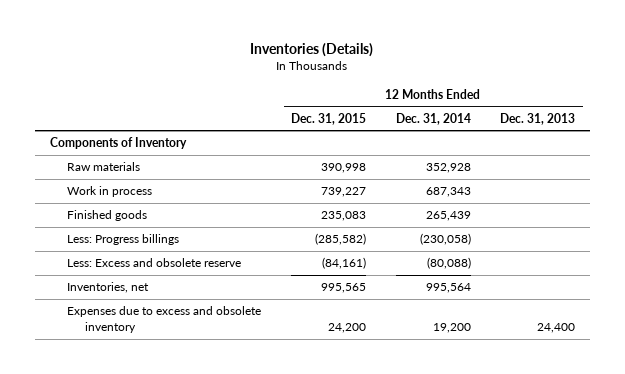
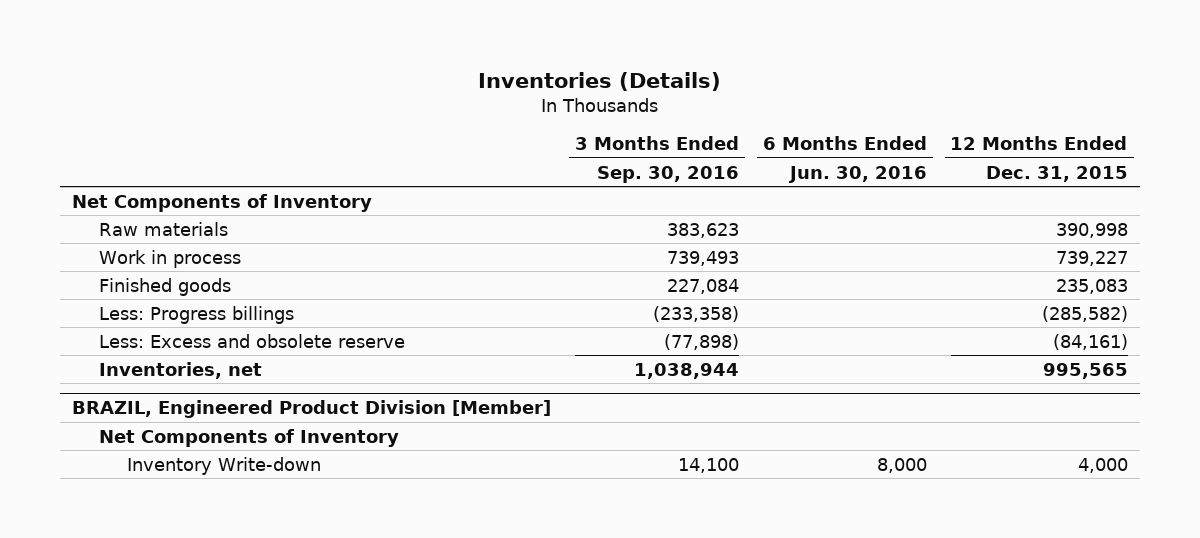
- | 12 Months Ended Dec. 31, 2015 | 12 Months Ended Dec. 31, 2014 | 12 Months Ended Dec. 31, 2013
+ | 3 Months Ended Sep. 30, 2016 | 6 Months Ended Jun. 30, 2016 | 12 Months Ended Dec. 31, 2015
- Components of Inventory
+ Net Components of Inventory
- Expenses due to excess and obsolete inventory | 24,200 | 19,200 | 24,400
+ BRAZIL, Engineered Product Division [Member]
+ Net Components of Inventory
+ Inventory Write-down | 14,100 | 8,000 | 4,000

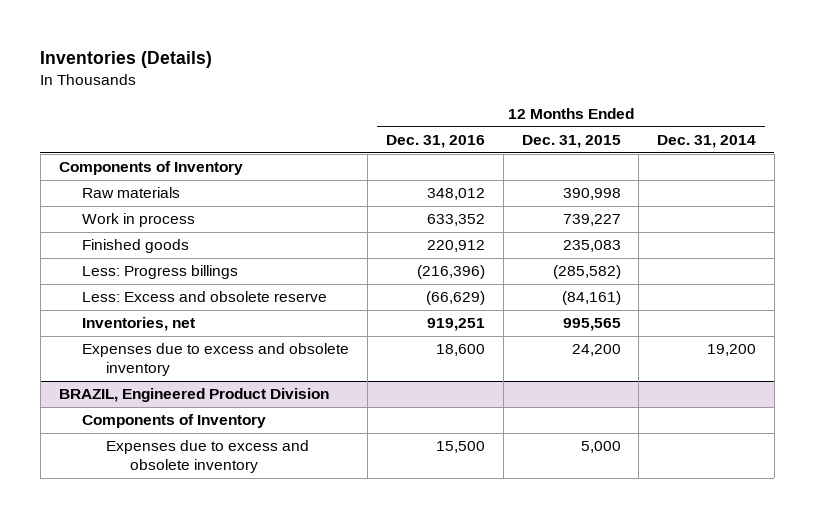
- | 3 Months Ended Sep. 30, 2016 | 6 Months Ended Jun. 30, 2016 | 12 Months Ended Dec. 31, 2015
+ | 12 Months Ended Dec. 31, 2016 | 12 Months Ended Dec. 31, 2015 | 12 Months Ended Dec. 31, 2014
- Net Components of Inventory
+ Components of Inventory
- BRAZIL, Engineered Product Division [Member]
- Net Components of Inventory
- Inventory Write-down | 14,100 | 8,000 | 4,000
+ Expenses due to excess and obsolete inventory | 18,600 | 24,200 | 19,200
+ BRAZIL, Engineered Product Division
+ Components of Inventory
+ Expenses due to excess and obsolete inventory | 15,500 | 5,000 |

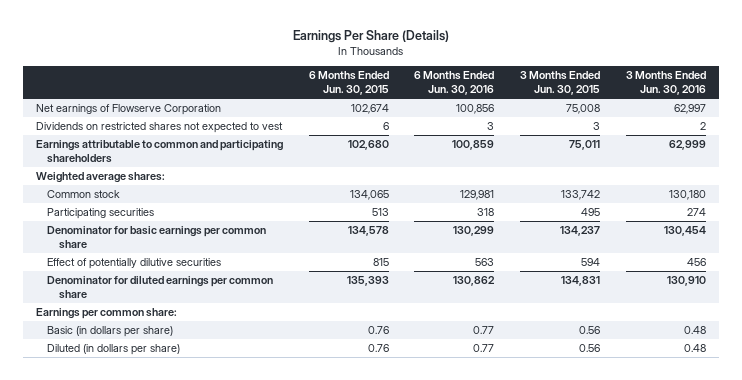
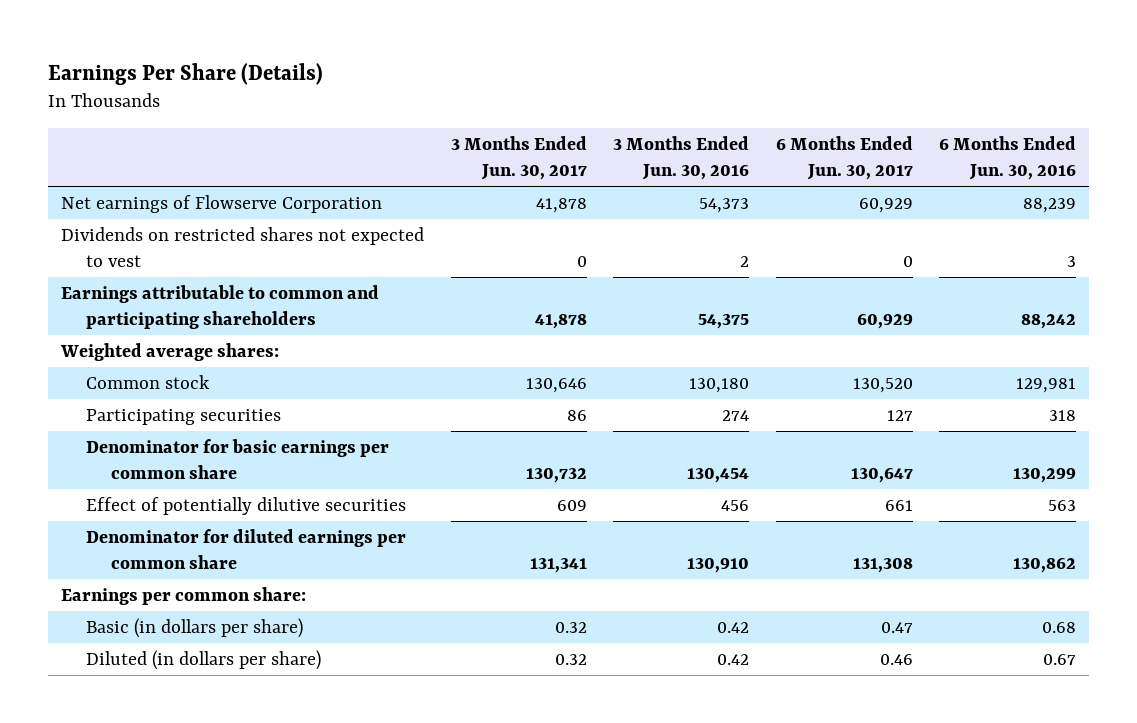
- | 6 Months Ended Jun. 30, 2015 | 6 Months Ended Jun. 30, 2016 | 3 Months Ended Jun. 30, 2015 | 3 Months Ended Jun. 30, 2016
+ | 3 Months Ended Jun. 30, 2017 | 3 Months Ended Jun. 30, 2016 | 6 Months Ended Jun. 30, 2017 | 6 Months Ended Jun. 30, 2016
- Net earnings of Flowserve Corporation | 102,674 | 100,856 | 75,008 | 62,997
+ Net earnings of Flowserve Corporation | 41,878 | 54,373 | 60,929 | 88,239
- Earnings attributable to common and participating shareholders | 102,680 | 100,859 | 75,011 | 62,999
+ Earnings attributable to common and participating shareholders | 41,878 | 54,375 | 60,929 | 88,242
- Basic (in dollars per share) | 0.76 | 0.77 | 0.56 | 0.48
- Diluted (in dollars per share) | 0.76 | 0.77 | 0.56 | 0.48
+ Basic (in dollars per share) | 0.32 | 0.42 | 0.47 | 0.68
+ Diluted (in dollars per share) | 0.32 | 0.42 | 0.46 | 0.67

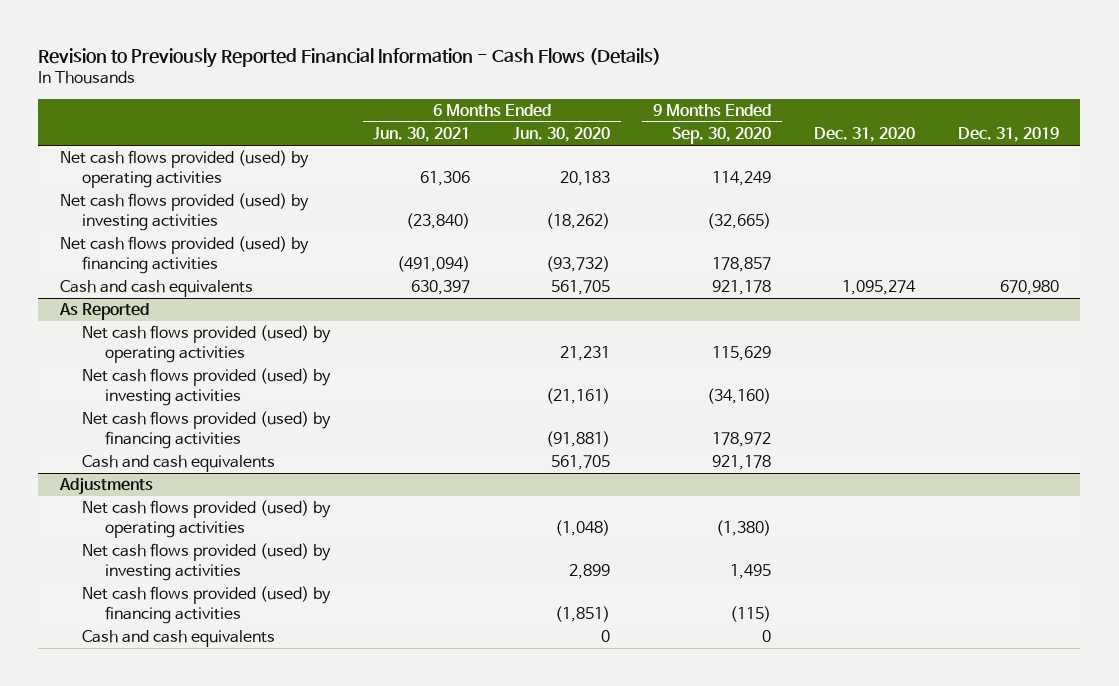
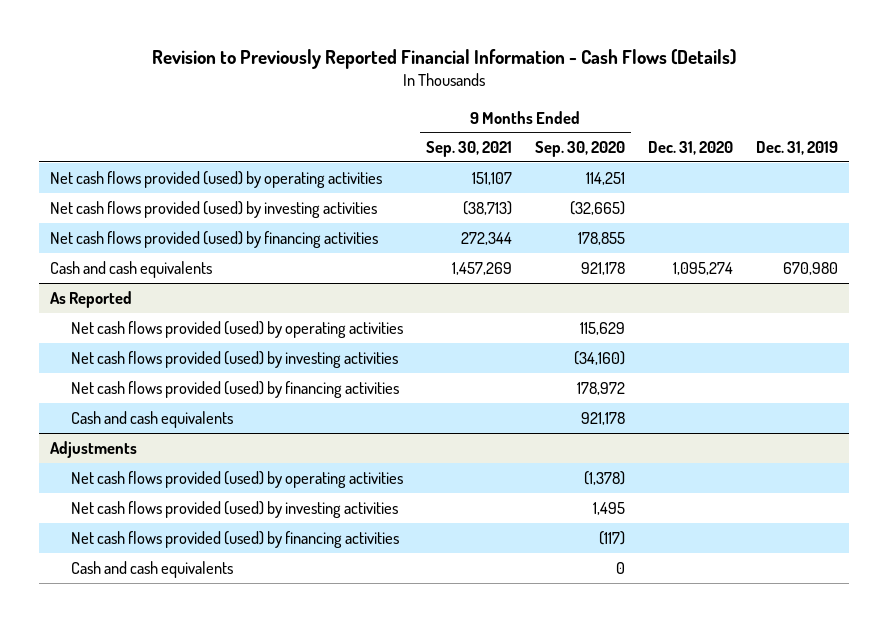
- | 6 Months Ended Jun. 30, 2021 | 6 Months Ended Jun. 30, 2020 | 9 Months Ended Sep. 30, 2020 | Dec. 31, 2020 | Dec. 31, 2019
+ | 9 Months Ended Sep. 30, 2021 | 9 Months Ended Sep. 30, 2020 | Dec. 31, 2020 | Dec. 31, 2019
- Net cash flows provided (used) by operating activities | 61,306 | 20,183 | 114,249 | |
+ Net cash flows provided (used) by operating activities | 151,107 | 114,251 | |
- Net cash flows provided (used) by financing activities | (491,094) | (93,732) | 178,857 | |
+ Net cash flows provided (used) by financing activities | 272,344 | 178,855 | |
@ Adjustments
- Net cash flows provided (used) by operating activities | | (1,048) | (1,380) | |
+ Net cash flows provided (used) by operating activities | | (1,378) | |
- Net cash flows provided (used) by financing activities | | (1,851) | (115) | |
+ Net cash flows provided (used) by financing activities | | (117) | |

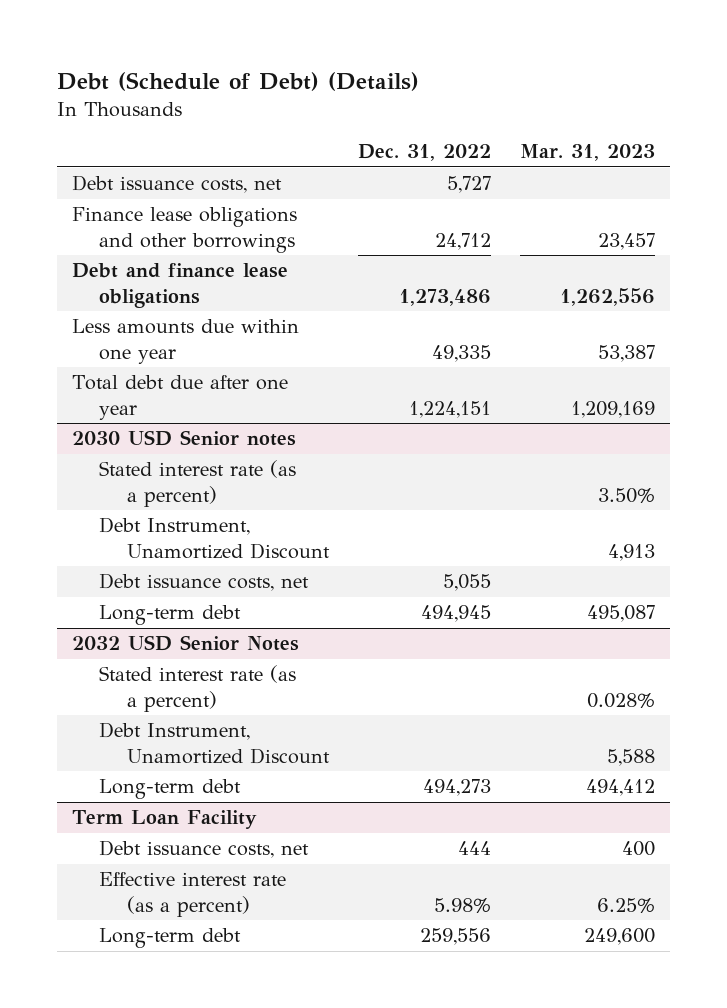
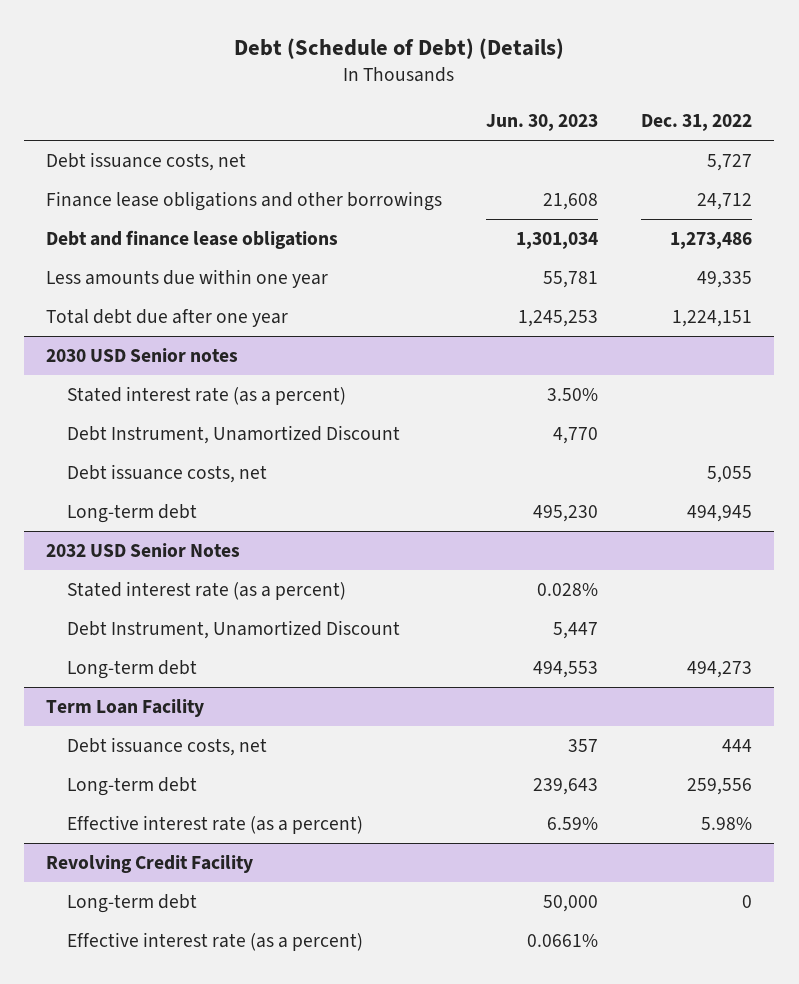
- | Dec. 31, 2022 | Mar. 31, 2023
+ | Jun. 30, 2023 | Dec. 31, 2022
@ Term Loan Facility
moved down: Effective interest rate (as a percent) | 6.59% | 5.98%
+ Revolving Credit Facility
+ Long-term debt | 50,000 | 0
+ Effective interest rate (as a percent) | 0.0661% |

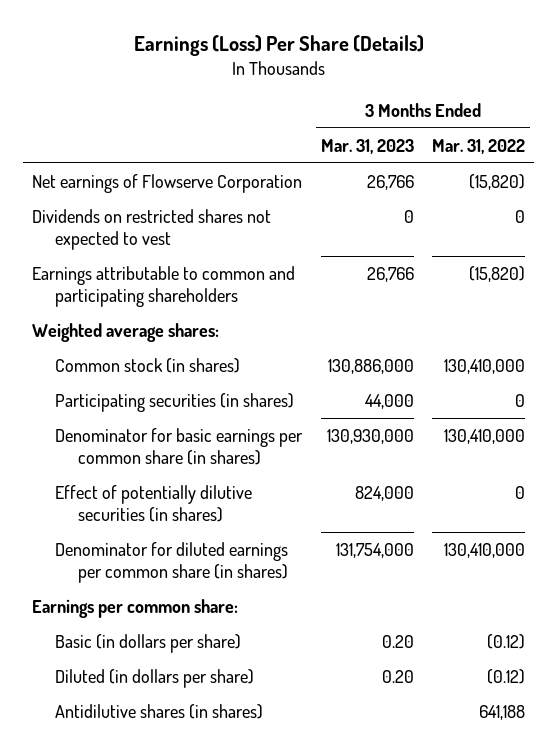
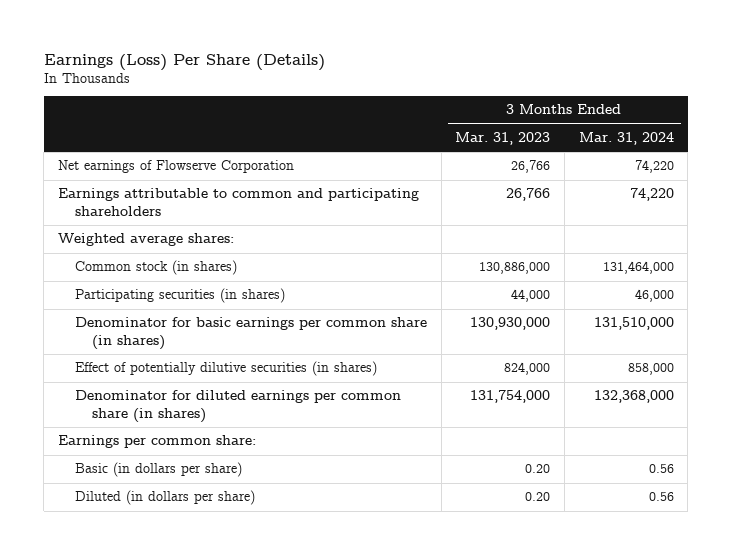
- | 3 Months Ended Mar. 31, 2023 | 3 Months Ended Mar. 31, 2022
+ | 3 Months Ended Mar. 31, 2023 | 3 Months Ended Mar. 31, 2024
- Dividends on restricted shares not expected to vest | 0 | 0
- Antidilutive shares (in shares) | | 641,188

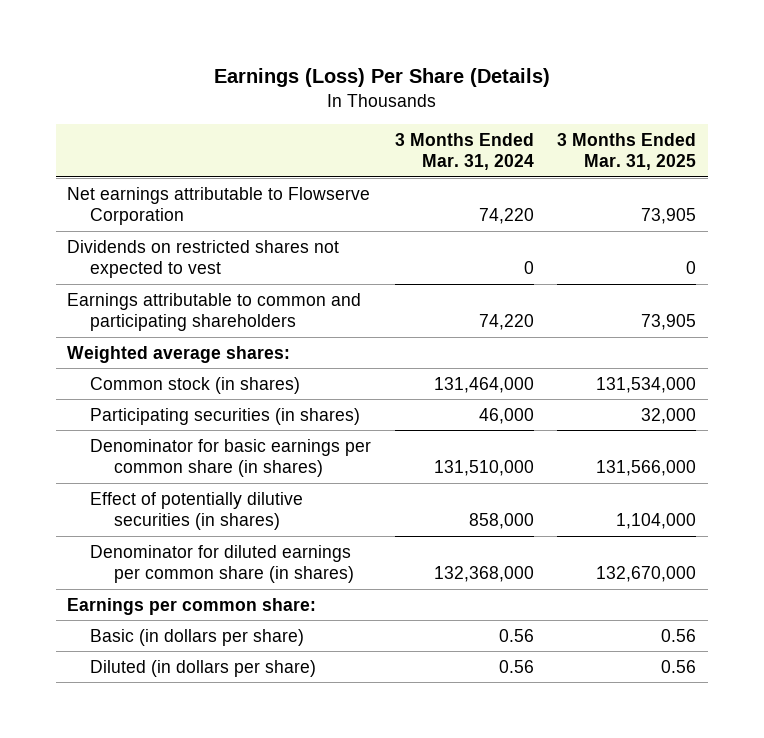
- | 3 Months Ended Mar. 31, 2023 | 3 Months Ended Mar. 31, 2024
+ | 3 Months Ended Mar. 31, 2024 | 3 Months Ended Mar. 31, 2025
- Net earnings of Flowserve Corporation | 26,766 | 74,220
+ Net earnings attributable to Flowserve Corporation | 74,220 | 73,905
+ Dividends on restricted shares not expected to vest | 0 | 0

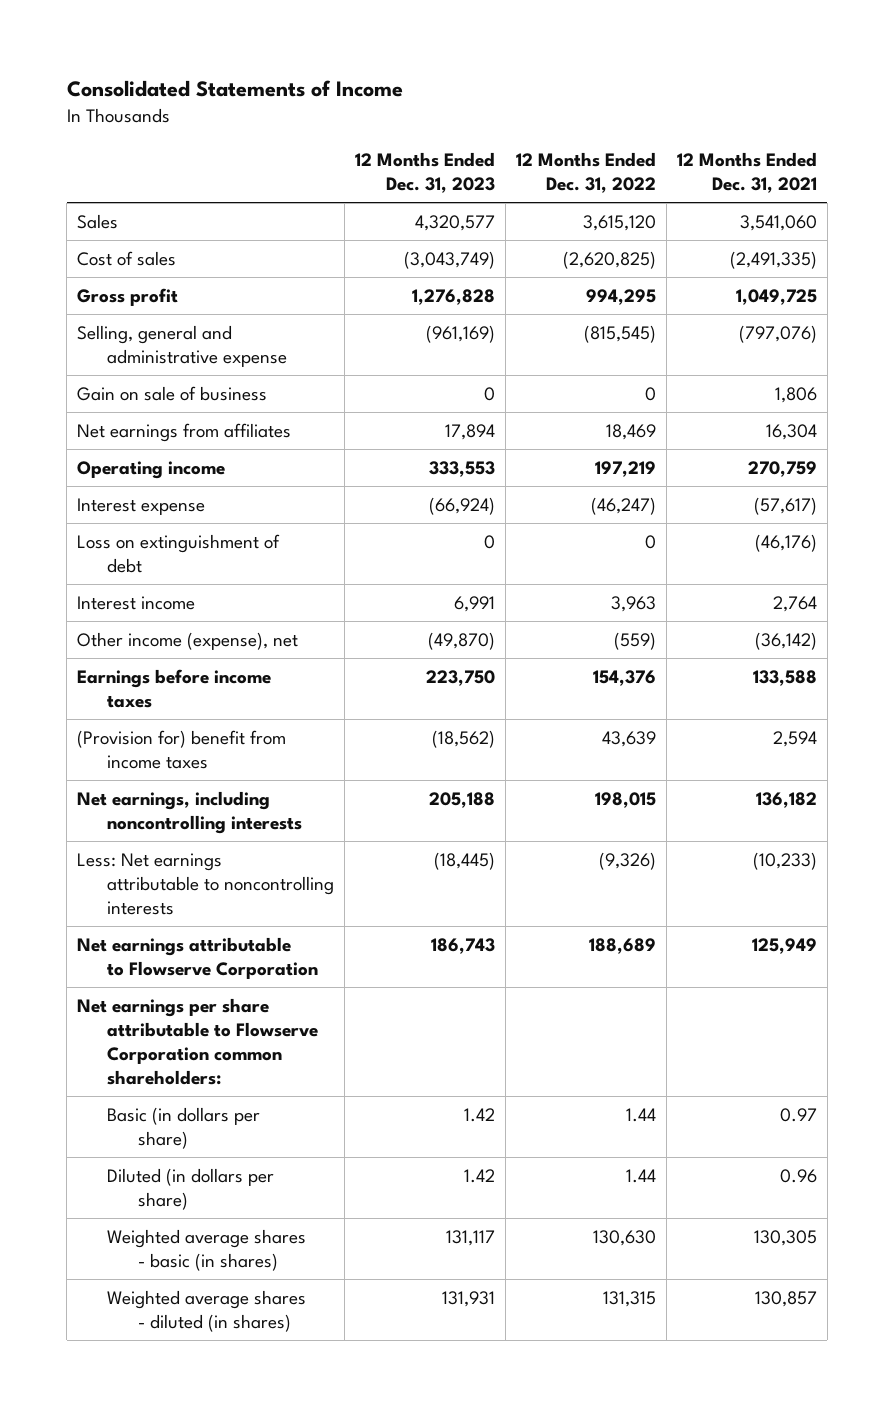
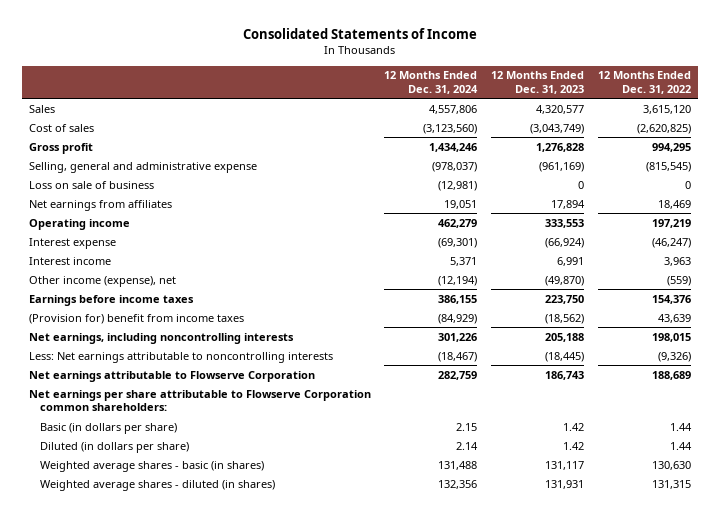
- | 12 Months Ended Dec. 31, 2023 | 12 Months Ended Dec. 31, 2022 | 12 Months Ended Dec. 31, 2021
+ | 12 Months Ended Dec. 31, 2024 | 12 Months Ended Dec. 31, 2023 | 12 Months Ended Dec. 31, 2022
- Gain on sale of business | 0 | 0 | 1,806
+ Loss on sale of business | (12,981) | 0 | 0
- Loss on extinguishment of debt | 0 | 0 | (46,176)

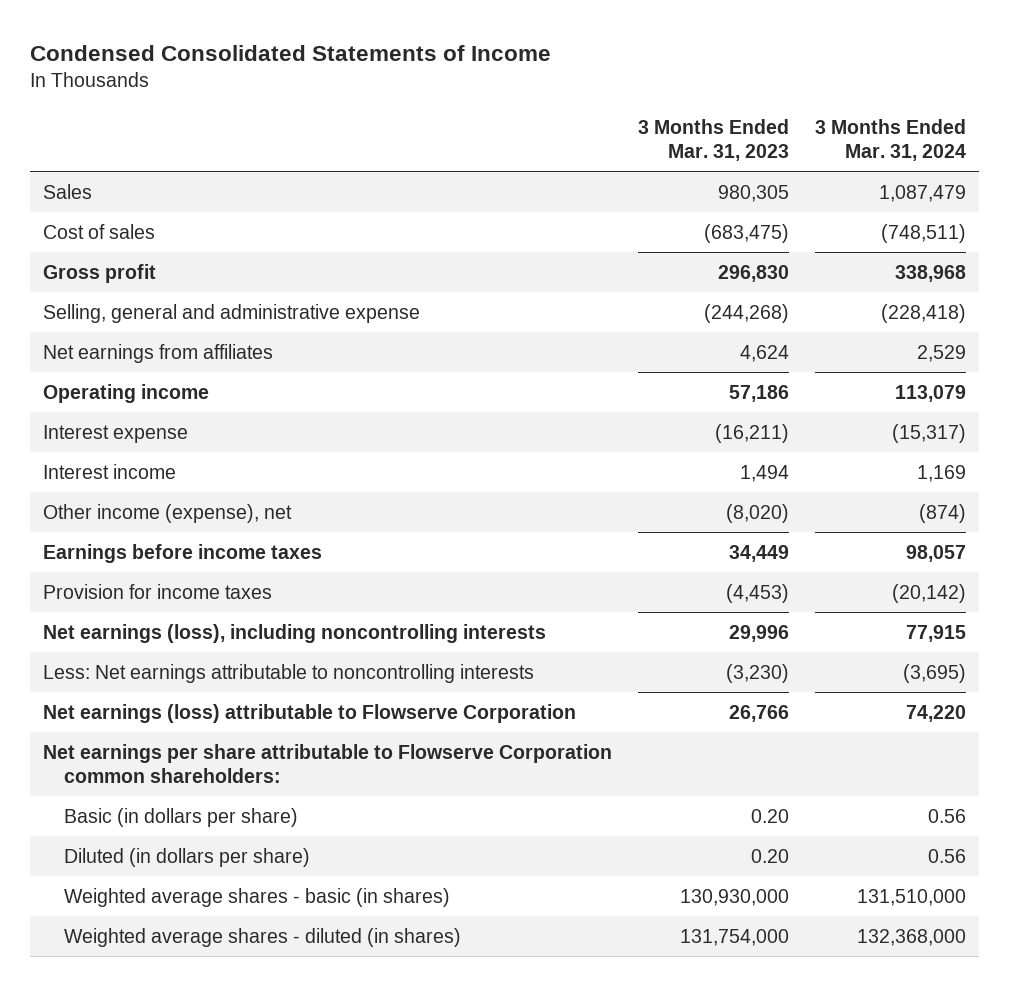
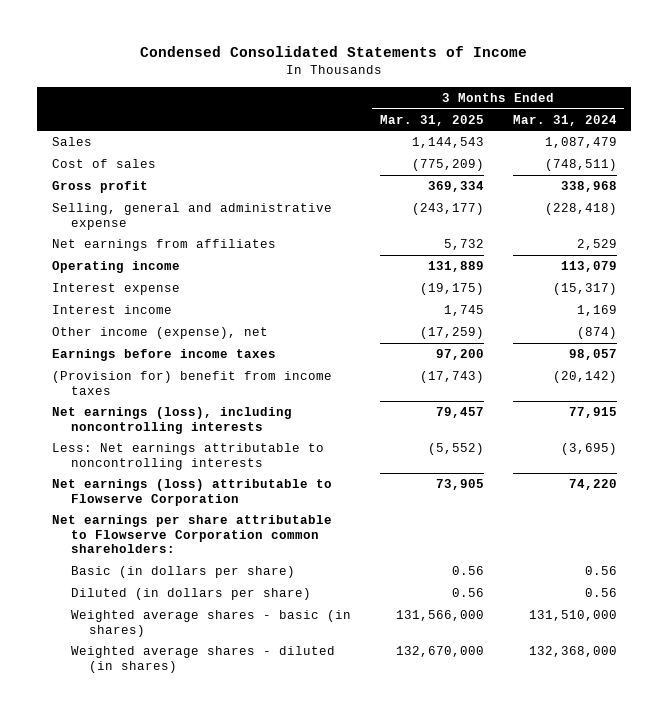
- | 3 Months Ended Mar. 31, 2023 | 3 Months Ended Mar. 31, 2024
+ | 3 Months Ended Mar. 31, 2025 | 3 Months Ended Mar. 31, 2024
- Provision for income taxes | (4,453) | (20,142)
+ (Provision for) benefit from income taxes | (17,743) | (20,142)

